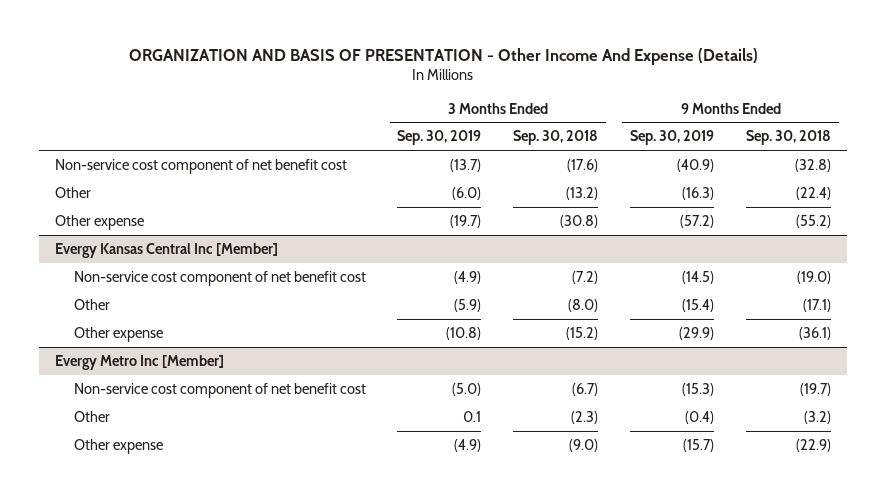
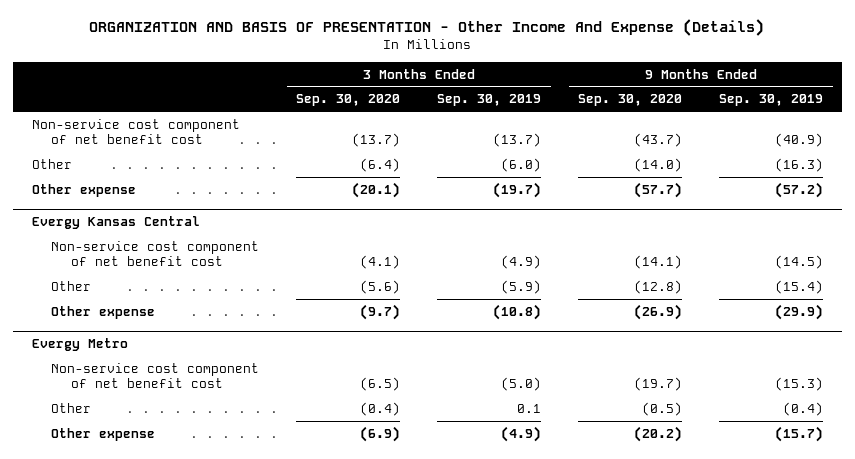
- | 3 Months Ended Sep. 30, 2019 | 3 Months Ended Sep. 30, 2018 | 9 Months Ended Sep. 30, 2019 | 9 Months Ended Sep. 30, 2018
+ | 3 Months Ended Sep. 30, 2020 | 3 Months Ended Sep. 30, 2019 | 9 Months Ended Sep. 30, 2020 | 9 Months Ended Sep. 30, 2019
- Evergy Kansas Central Inc [Member]
+ Evergy Kansas Central
- Evergy Metro Inc [Member]
+ Evergy Metro

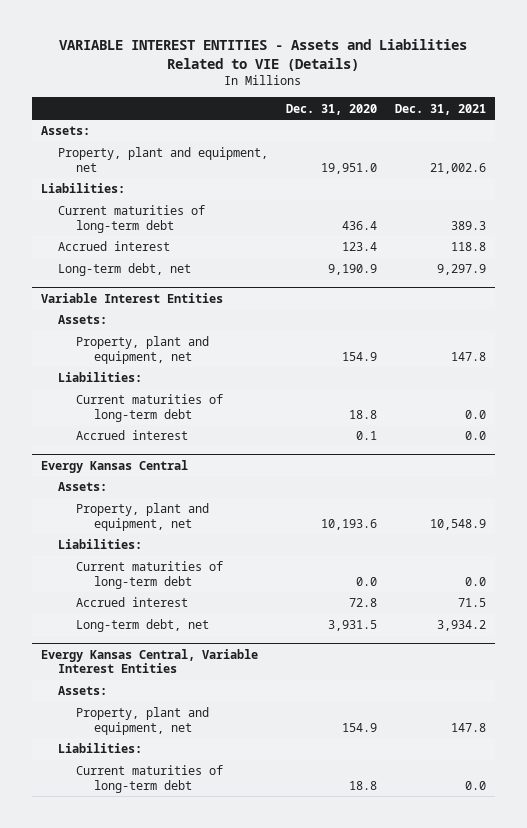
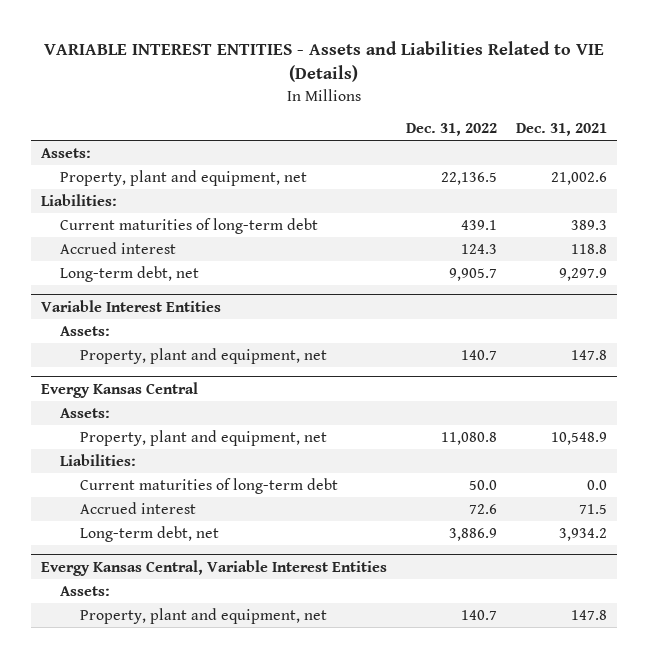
- | Dec. 31, 2020 | Dec. 31, 2021
+ | Dec. 31, 2022 | Dec. 31, 2021
@ Variable Interest Entities
- Liabilities:
- Current maturities of long-term debt | 18.8 | 0.0
- Accrued interest | 0.1 | 0.0
@ Evergy Kansas Central, Variable Interest Entities
- Liabilities:
- Current maturities of long-term debt | 18.8 | 0.0

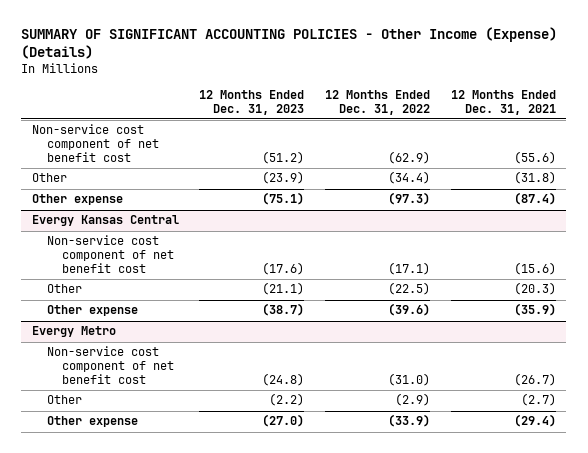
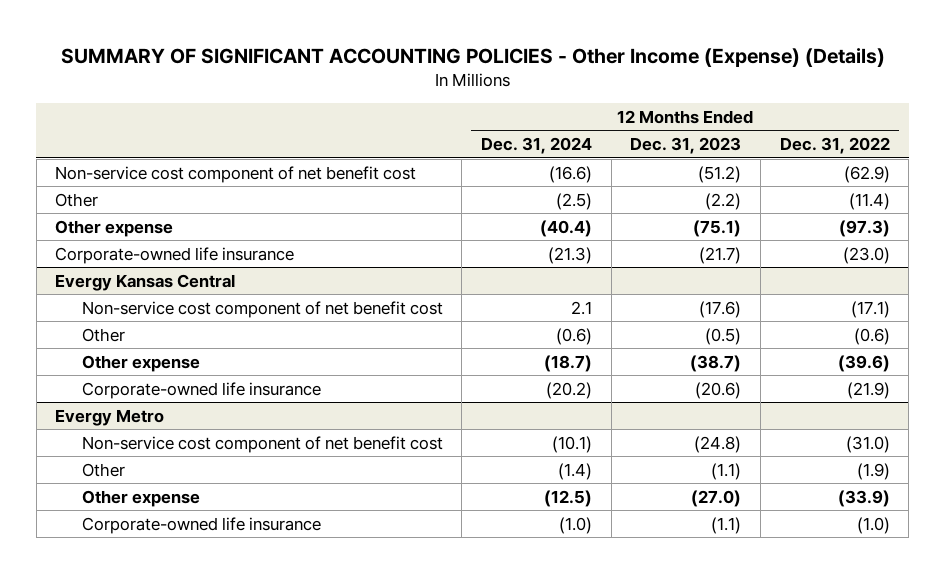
- | 12 Months Ended Dec. 31, 2023 | 12 Months Ended Dec. 31, 2022 | 12 Months Ended Dec. 31, 2021
+ | 12 Months Ended Dec. 31, 2024 | 12 Months Ended Dec. 31, 2023 | 12 Months Ended Dec. 31, 2022
- Other | (23.9) | (34.4) | (31.8)
+ Other | (2.5) | (2.2) | (11.4)
+ Corporate-owned life insurance | (21.3) | (21.7) | (23.0)
@ Evergy Kansas Central
- Other | (21.1) | (22.5) | (20.3)
+ Other | (0.6) | (0.5) | (0.6)
+ Corporate-owned life insurance | (20.2) | (20.6) | (21.9)
@ Evergy Metro
- Other | (2.2) | (2.9) | (2.7)
+ Other | (1.4) | (1.1) | (1.9)
+ Corporate-owned life insurance | (1.0) | (1.1) | (1.0)

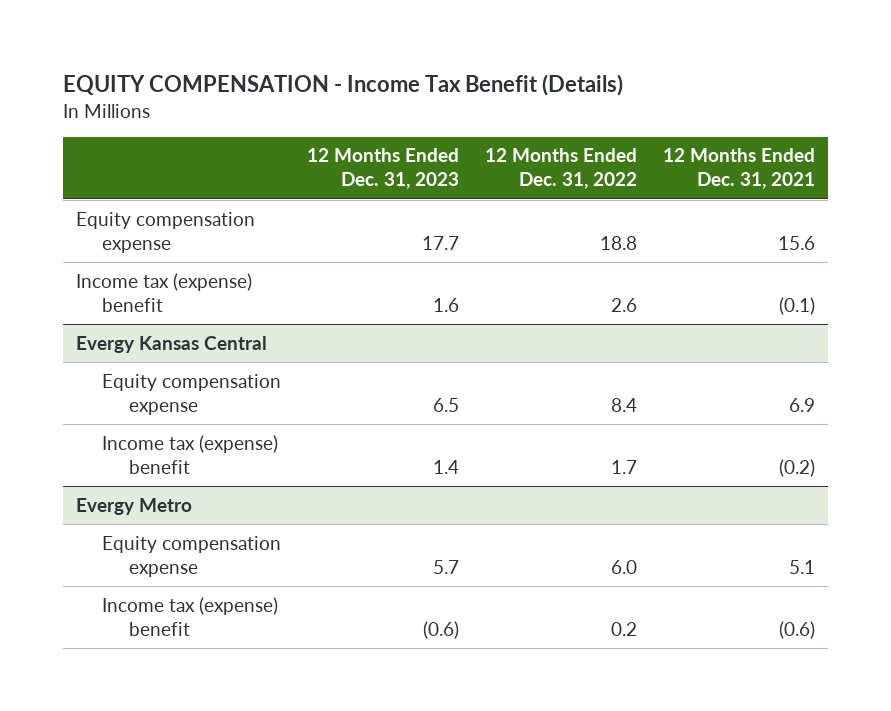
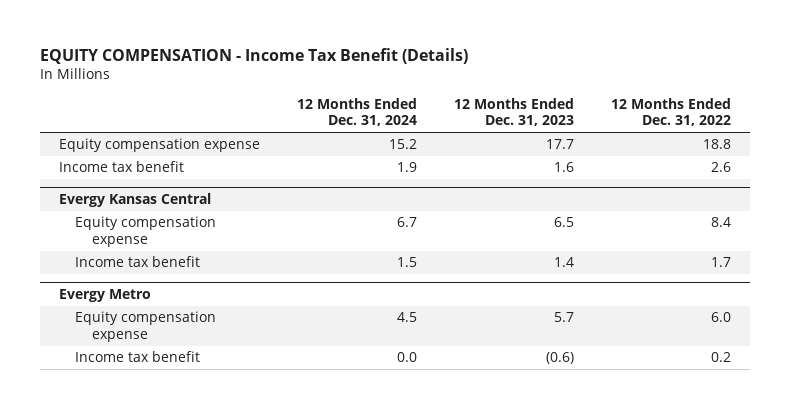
- | 12 Months Ended Dec. 31, 2023 | 12 Months Ended Dec. 31, 2022 | 12 Months Ended Dec. 31, 2021
+ | 12 Months Ended Dec. 31, 2024 | 12 Months Ended Dec. 31, 2023 | 12 Months Ended Dec. 31, 2022
- Income tax (expense) benefit | 1.6 | 2.6 | (0.1)
+ Income tax benefit | 1.9 | 1.6 | 2.6
@ Evergy Kansas Central
- Income tax (expense) benefit | 1.4 | 1.7 | (0.2)
+ Income tax benefit | 1.5 | 1.4 | 1.7
@ Evergy Metro
- Income tax (expense) benefit | (0.6) | 0.2 | (0.6)
+ Income tax benefit | 0.0 | (0.6) | 0.2

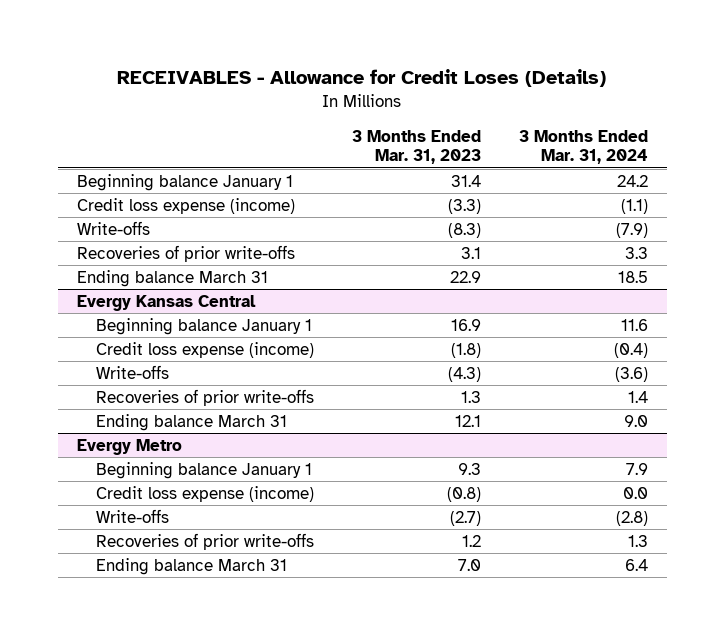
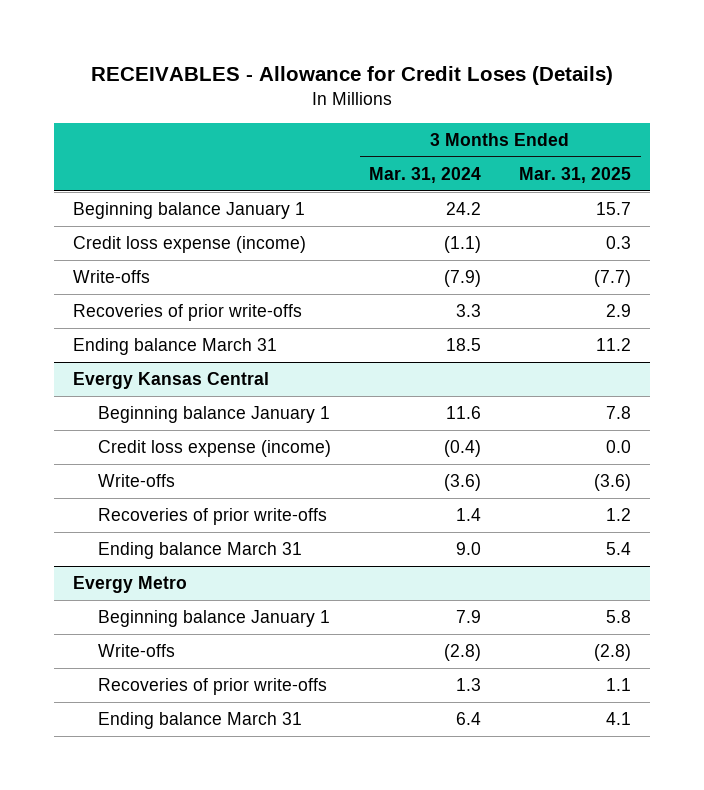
- | 3 Months Ended Mar. 31, 2023 | 3 Months Ended Mar. 31, 2024
+ | 3 Months Ended Mar. 31, 2024 | 3 Months Ended Mar. 31, 2025
@ Evergy Metro
- Credit loss expense (income) | (0.8) | 0.0

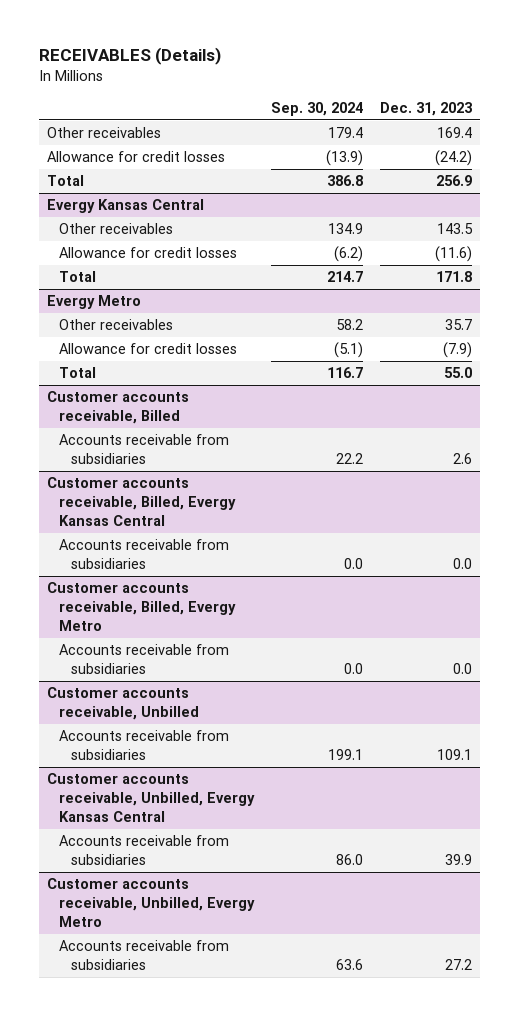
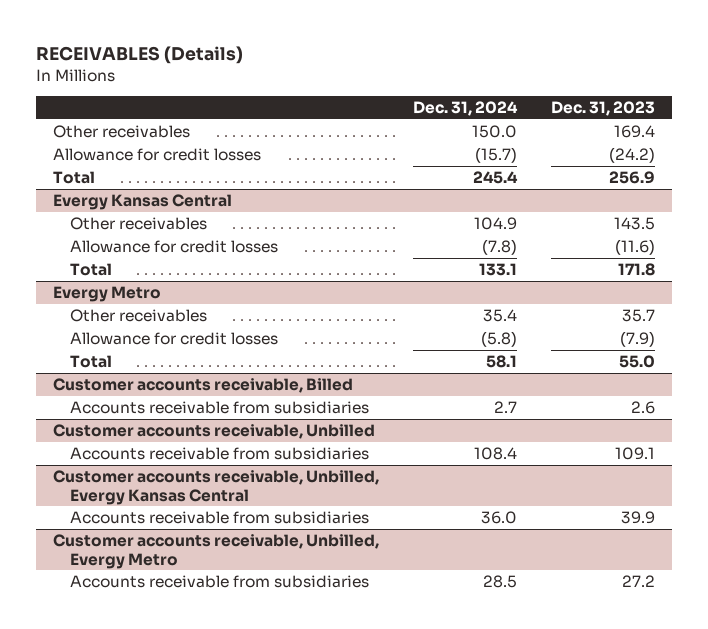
- | Sep. 30, 2024 | Dec. 31, 2023
+ | Dec. 31, 2024 | Dec. 31, 2023
- Customer accounts receivable, Billed, Evergy Kansas Central
- Accounts receivable from subsidiaries | 0.0 | 0.0
- Customer accounts receivable, Billed, Evergy Metro
- Accounts receivable from subsidiaries | 0.0 | 0.0

